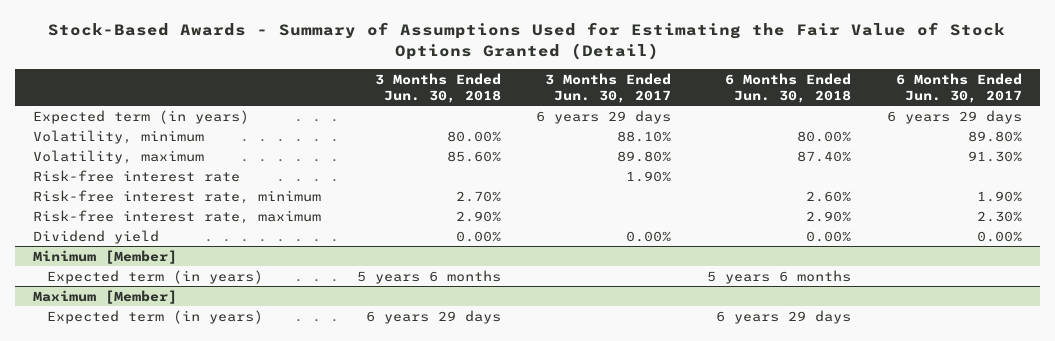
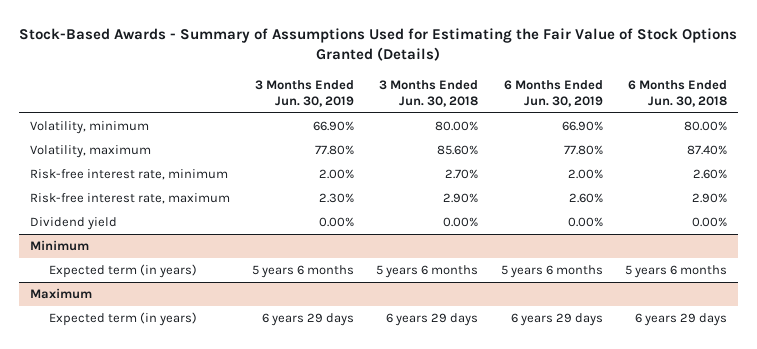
- Stock-Based Awards - Summary of Assumptions Used for Estimating the Fair Value of Stock Options Granted (Detail)
+ Stock-Based Awards - Summary of Assumptions Used for Estimating the Fair Value of Stock Options Granted (Details)
- | 3 Months Ended Jun. 30, 2018 | 3 Months Ended Jun. 30, 2017 | 6 Months Ended Jun. 30, 2018 | 6 Months Ended Jun. 30, 2017
+ | 3 Months Ended Jun. 30, 2019 | 3 Months Ended Jun. 30, 2018 | 6 Months Ended Jun. 30, 2019 | 6 Months Ended Jun. 30, 2018
- Expected term (in years) | | 6 years 29 days | | 6 years 29 days
- Risk-free interest rate | | 1.90% | |
- Minimum [Member]
+ Minimum
- Maximum [Member]
+ Maximum

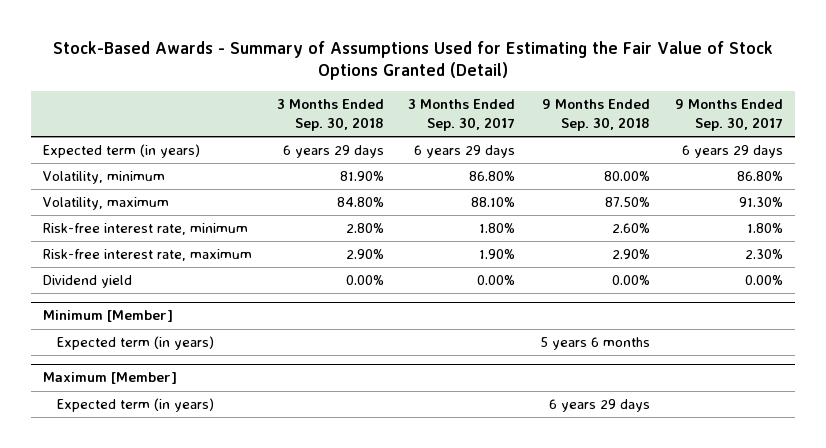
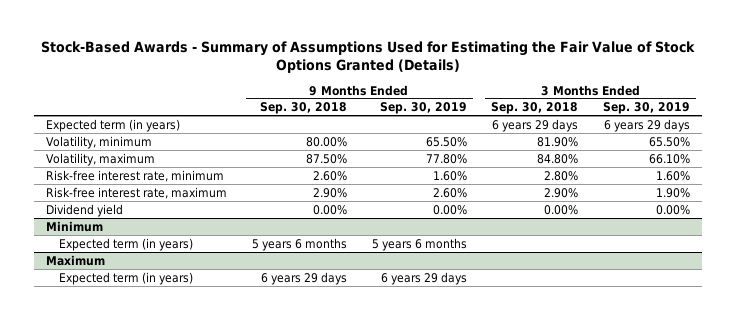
- Stock-Based Awards - Summary of Assumptions Used for Estimating the Fair Value of Stock Options Granted (Detail)
+ Stock-Based Awards - Summary of Assumptions Used for Estimating the Fair Value of Stock Options Granted (Details)
- | 3 Months Ended Sep. 30, 2018 | 3 Months Ended Sep. 30, 2017 | 9 Months Ended Sep. 30, 2018 | 9 Months Ended Sep. 30, 2017
+ | 9 Months Ended Sep. 30, 2018 | 9 Months Ended Sep. 30, 2019 | 3 Months Ended Sep. 30, 2018 | 3 Months Ended Sep. 30, 2019
- Minimum [Member]
+ Minimum
- Maximum [Member]
+ Maximum

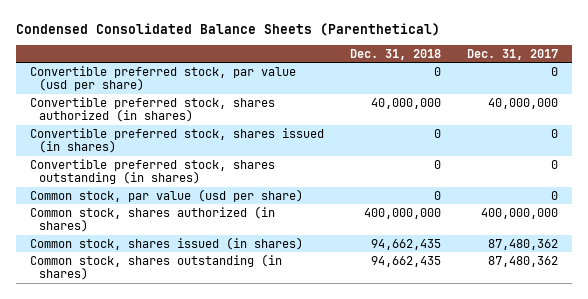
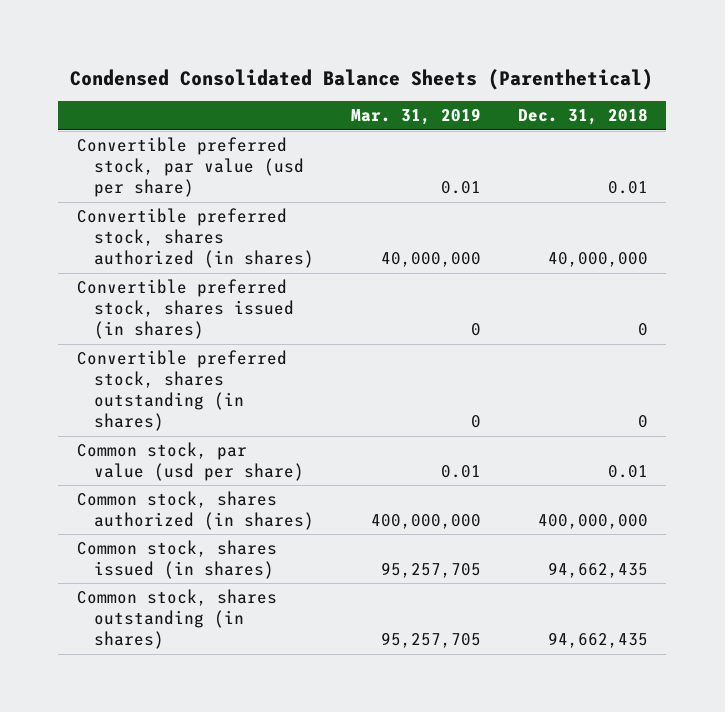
- | Dec. 31, 2018 | Dec. 31, 2017
+ | Mar. 31, 2019 | Dec. 31, 2018
- Convertible preferred stock, par value (usd per share) | 0 | 0
+ Convertible preferred stock, par value (usd per share) | 0.01 | 0.01
- Common stock, par value (usd per share) | 0 | 0
+ Common stock, par value (usd per share) | 0.01 | 0.01

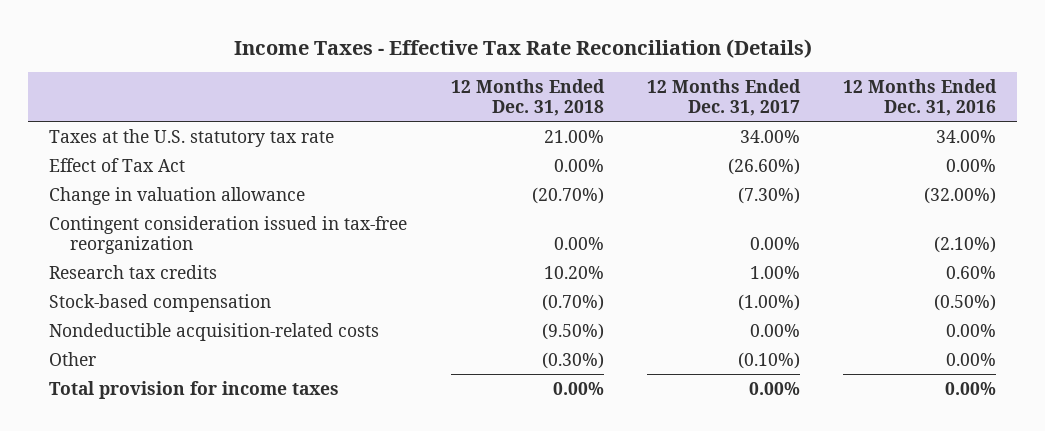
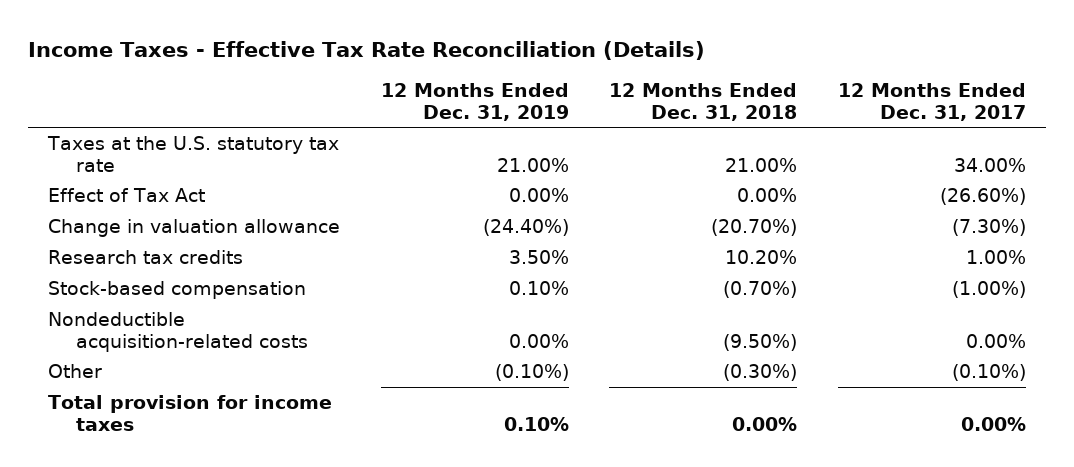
- | 12 Months Ended Dec. 31, 2018 | 12 Months Ended Dec. 31, 2017 | 12 Months Ended Dec. 31, 2016
+ | 12 Months Ended Dec. 31, 2019 | 12 Months Ended Dec. 31, 2018 | 12 Months Ended Dec. 31, 2017
- Contingent consideration issued in tax-free reorganization | 0.00% | 0.00% | (2.10%)

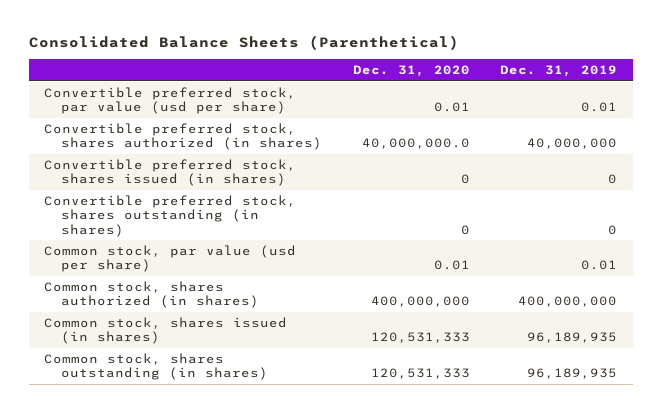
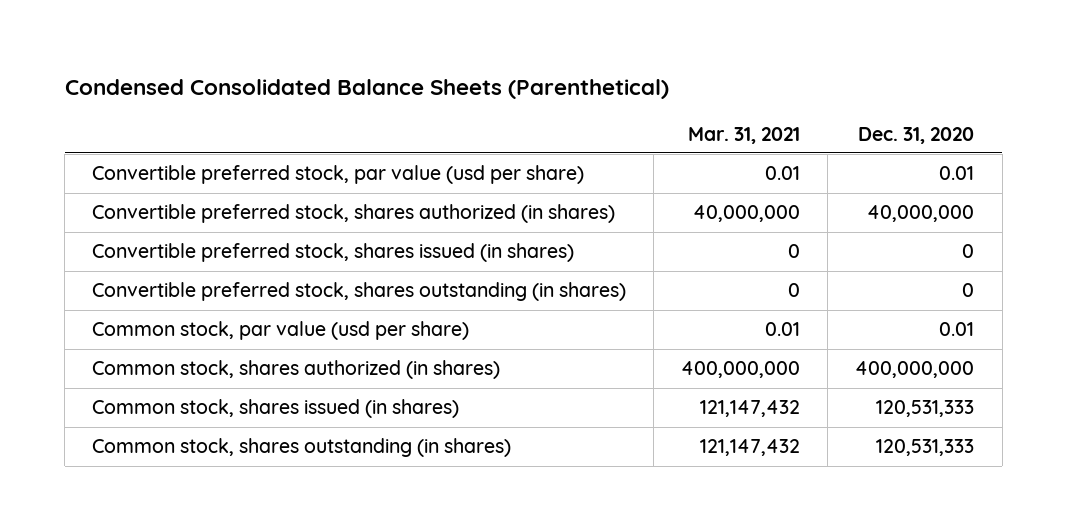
- Consolidated Balance Sheets (Parenthetical)
+ Condensed Consolidated Balance Sheets (Parenthetical)
- | Dec. 31, 2020 | Dec. 31, 2019
+ | Mar. 31, 2021 | Dec. 31, 2020
- Convertible preferred stock, shares authorized (in shares) | 40,000,000.0 | 40,000,000
+ Convertible preferred stock, shares authorized (in shares) | 40,000,000 | 40,000,000

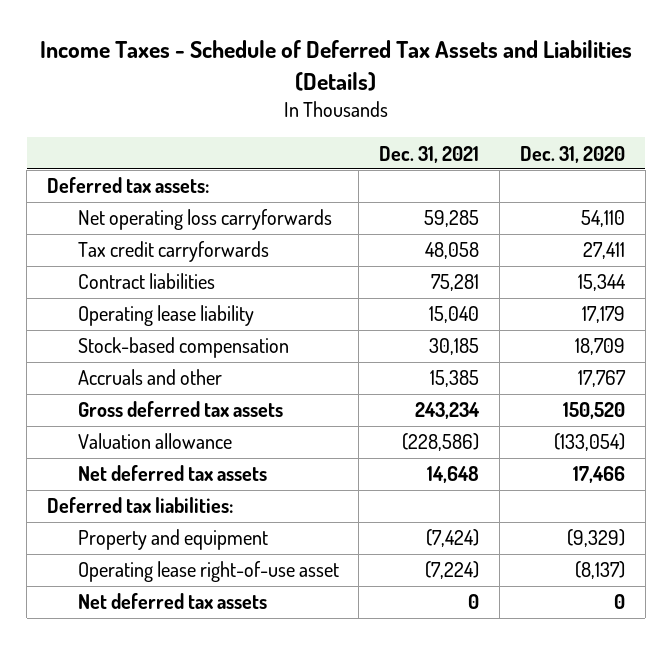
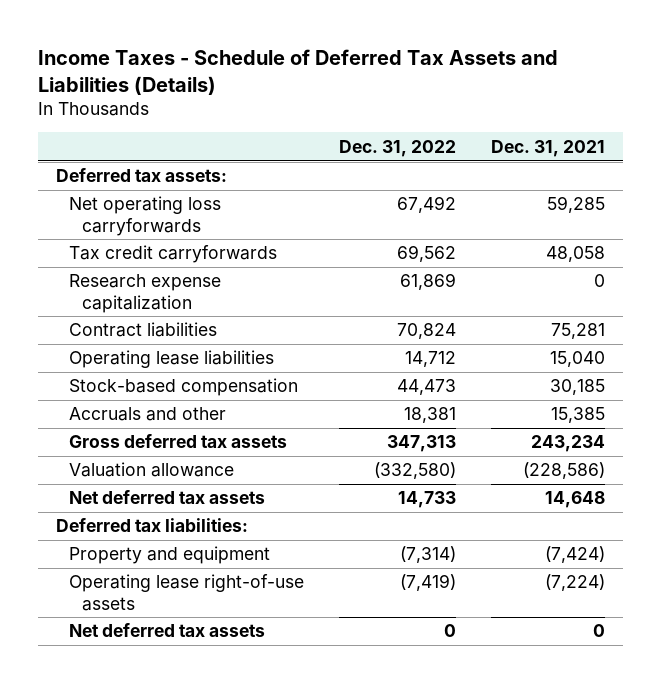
- | Dec. 31, 2021 | Dec. 31, 2020
+ | Dec. 31, 2022 | Dec. 31, 2021
+ Research expense capitalization | 61,869 | 0
- Operating lease liability | 15,040 | 17,179
+ Operating lease liabilities | 14,712 | 15,040
- Operating lease right-of-use asset | (7,224) | (8,137)
+ Operating lease right-of-use assets | (7,419) | (7,224)

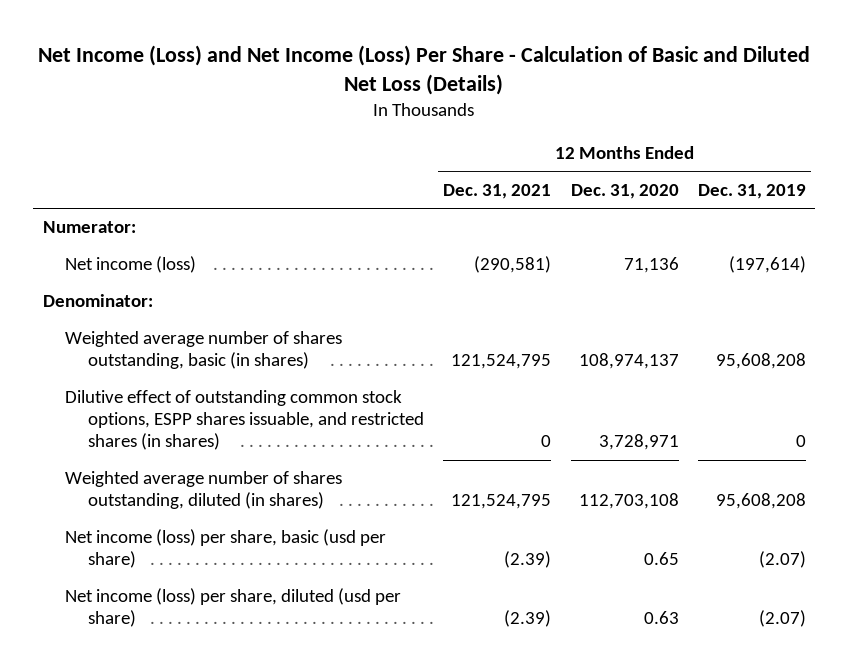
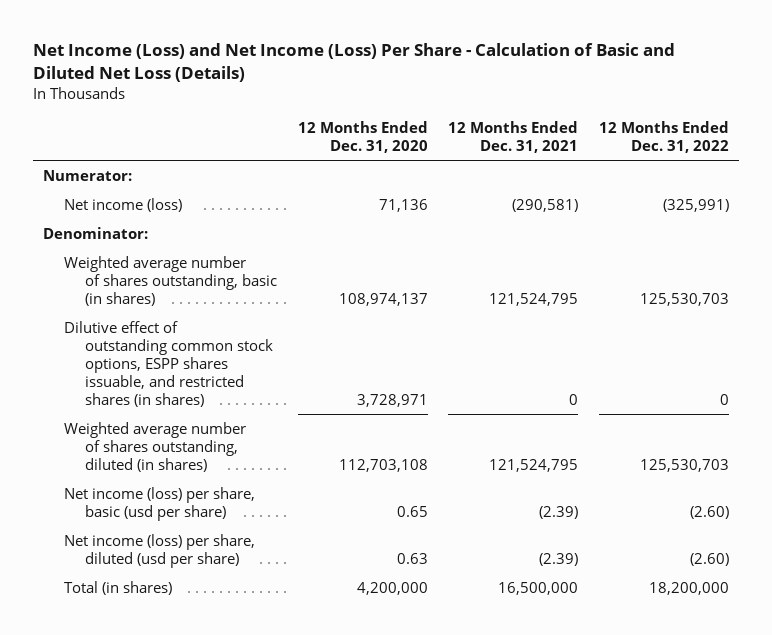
- | 12 Months Ended Dec. 31, 2021 | 12 Months Ended Dec. 31, 2020 | 12 Months Ended Dec. 31, 2019
+ | 12 Months Ended Dec. 31, 2020 | 12 Months Ended Dec. 31, 2021 | 12 Months Ended Dec. 31, 2022
+ Total (in shares) | 4,200,000 | 16,500,000 | 18,200,000

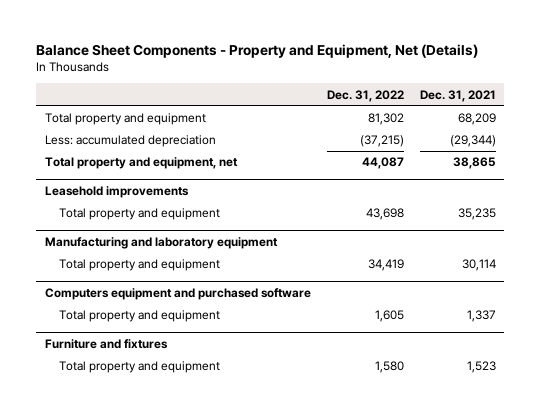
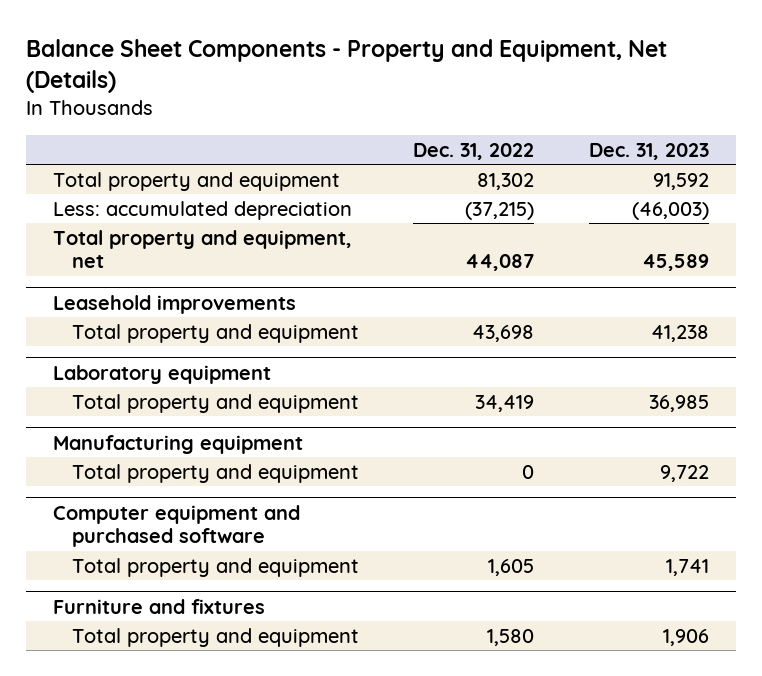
- | Dec. 31, 2022 | Dec. 31, 2021
+ | Dec. 31, 2022 | Dec. 31, 2023
- Manufacturing and laboratory equipment
+ Laboratory equipment
- Computers equipment and purchased software
+ Manufacturing equipment
+ Total property and equipment | 0 | 9,722
+ Computer equipment and purchased software

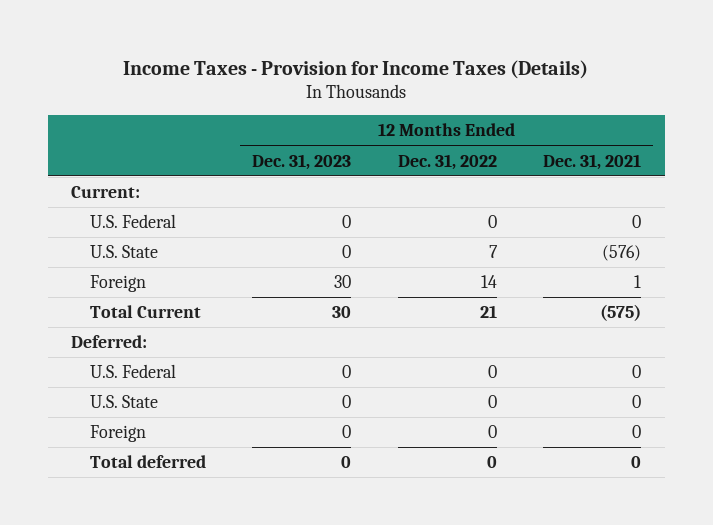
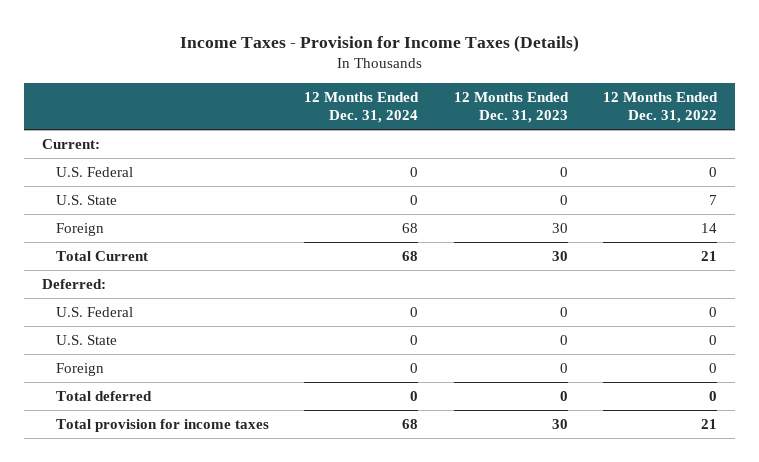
- | 12 Months Ended Dec. 31, 2023 | 12 Months Ended Dec. 31, 2022 | 12 Months Ended Dec. 31, 2021
+ | 12 Months Ended Dec. 31, 2024 | 12 Months Ended Dec. 31, 2023 | 12 Months Ended Dec. 31, 2022
+ Total provision for income taxes | 68 | 30 | 21

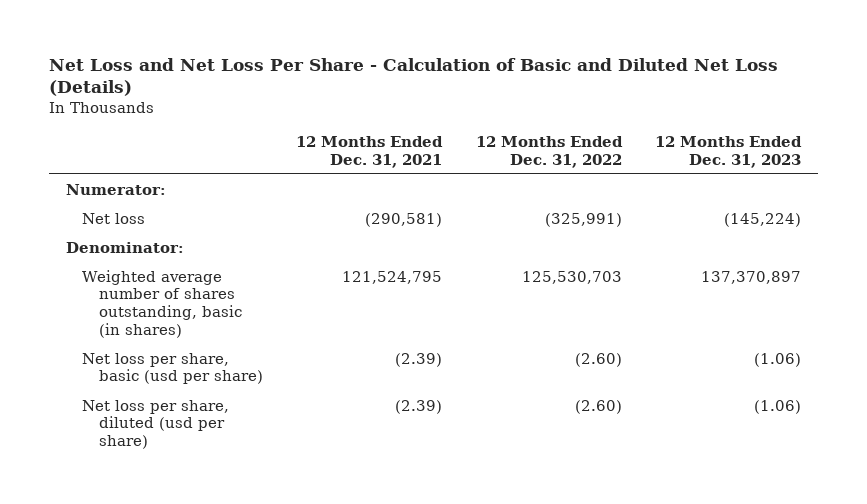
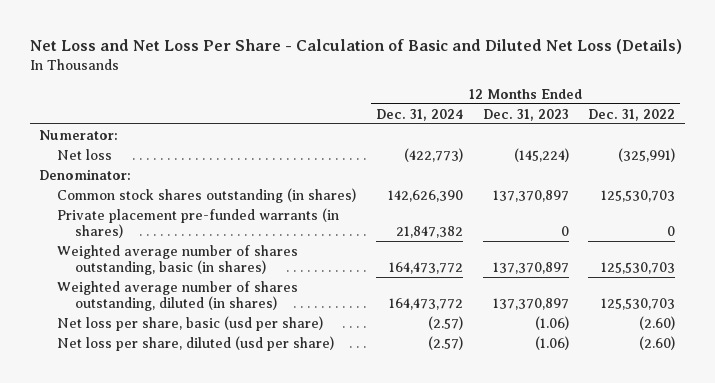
- | 12 Months Ended Dec. 31, 2021 | 12 Months Ended Dec. 31, 2022 | 12 Months Ended Dec. 31, 2023
+ | 12 Months Ended Dec. 31, 2024 | 12 Months Ended Dec. 31, 2023 | 12 Months Ended Dec. 31, 2022
+ Common stock shares outstanding (in shares) | 142,626,390 | 137,370,897 | 125,530,703
+ Private placement pre-funded warrants (in shares) | 21,847,382 | 0 | 0
+ Weighted average number of shares outstanding, diluted (in shares) | 164,473,772 | 137,370,897 | 125,530,703

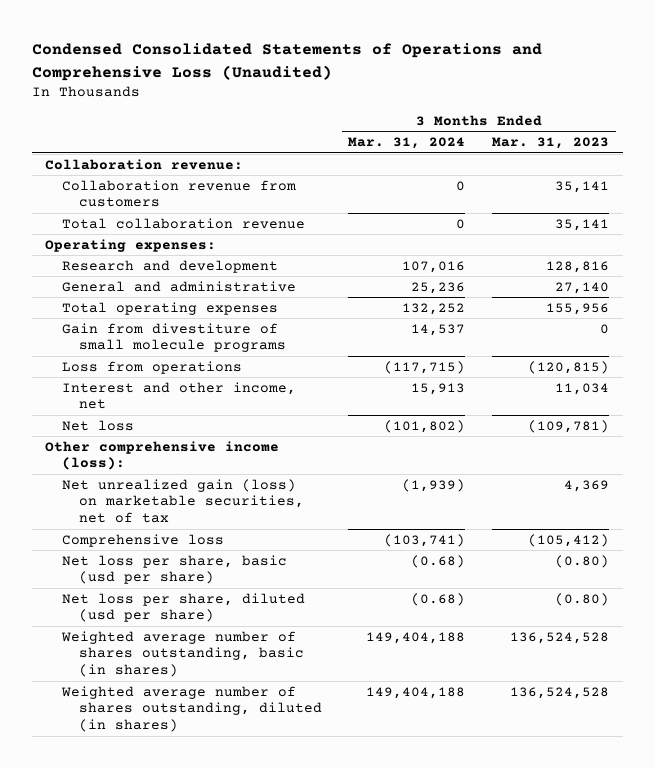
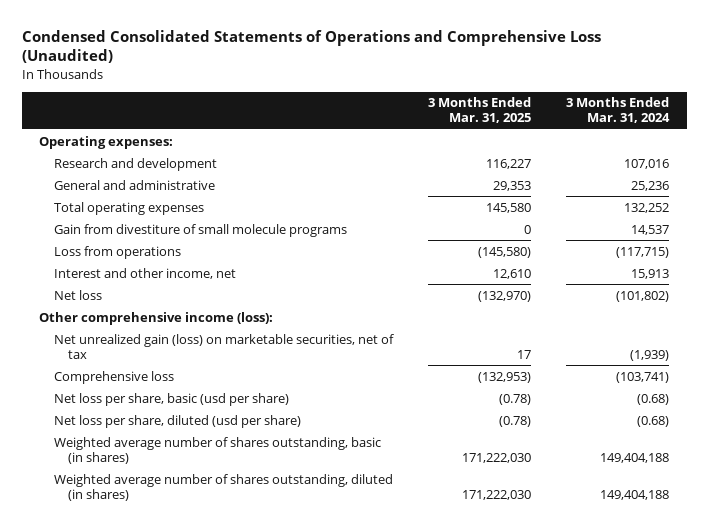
- | 3 Months Ended Mar. 31, 2024 | 3 Months Ended Mar. 31, 2023
+ | 3 Months Ended Mar. 31, 2025 | 3 Months Ended Mar. 31, 2024
- Collaboration revenue:
- Collaboration revenue from customers | 0 | 35,141
- Total collaboration revenue | 0 | 35,141

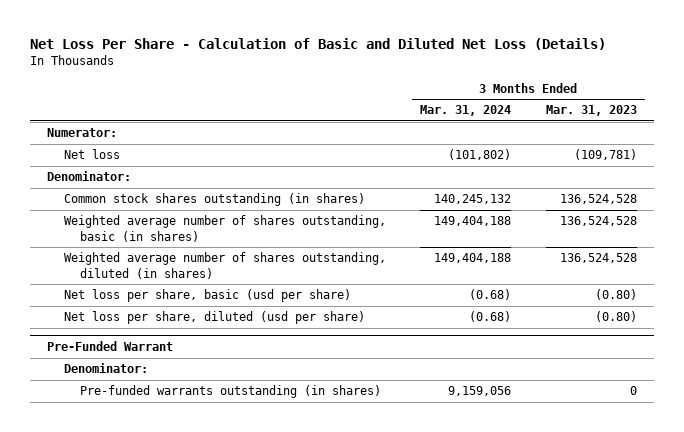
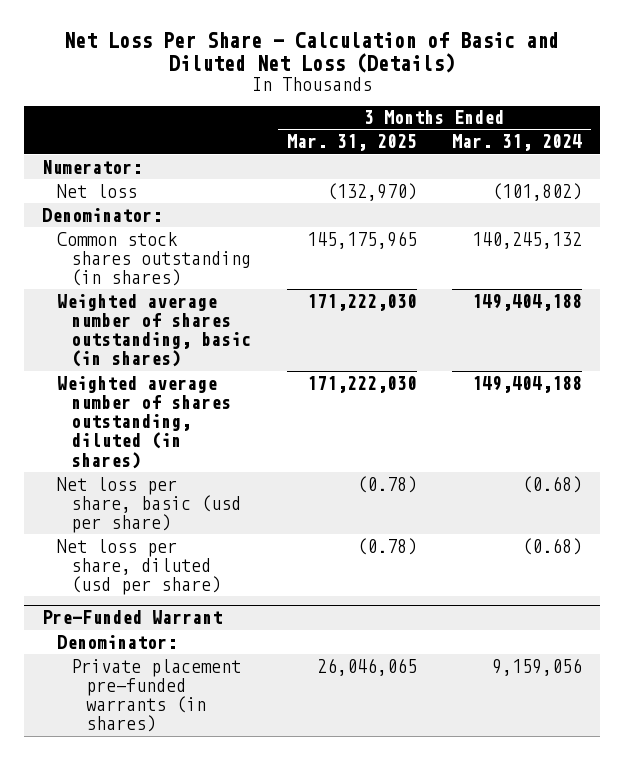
- | 3 Months Ended Mar. 31, 2024 | 3 Months Ended Mar. 31, 2023
+ | 3 Months Ended Mar. 31, 2025 | 3 Months Ended Mar. 31, 2024
@ Pre-Funded Warrant
- Pre-funded warrants outstanding (in shares) | 9,159,056 | 0
+ Private placement pre-funded warrants (in shares) | 26,046,065 | 9,159,056

